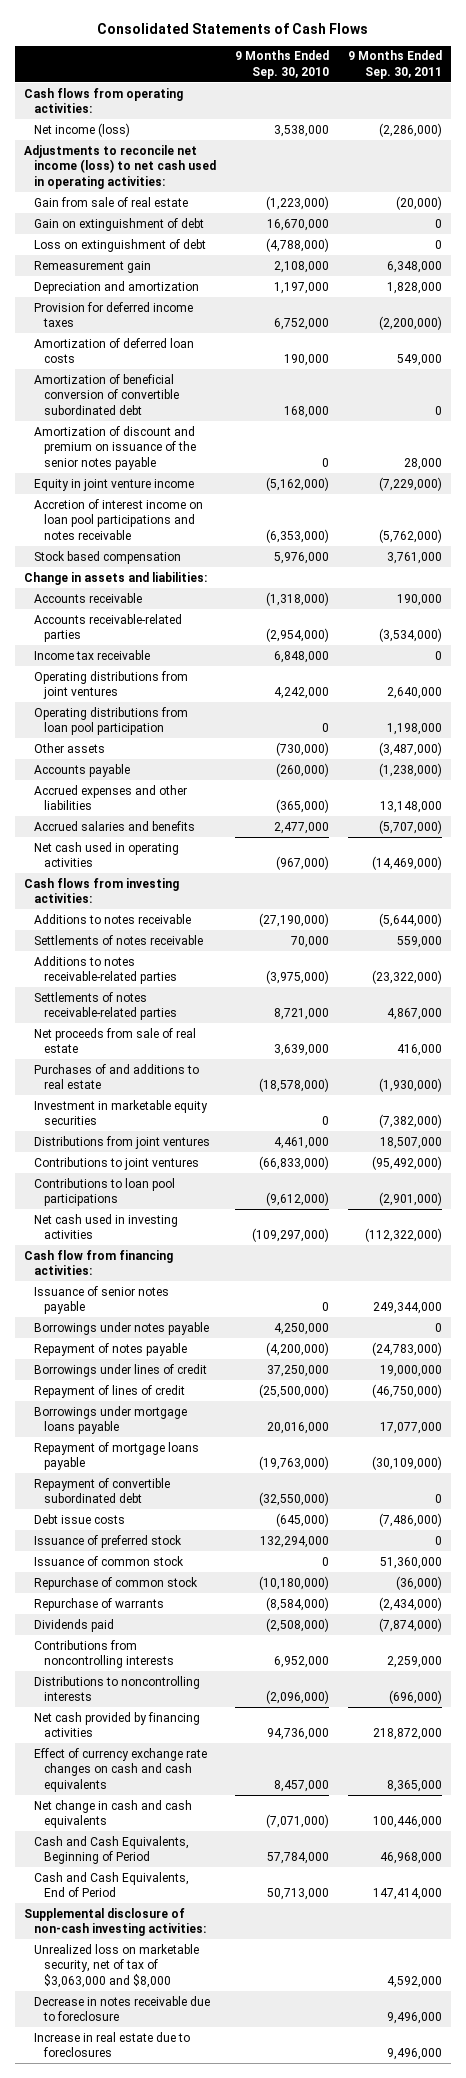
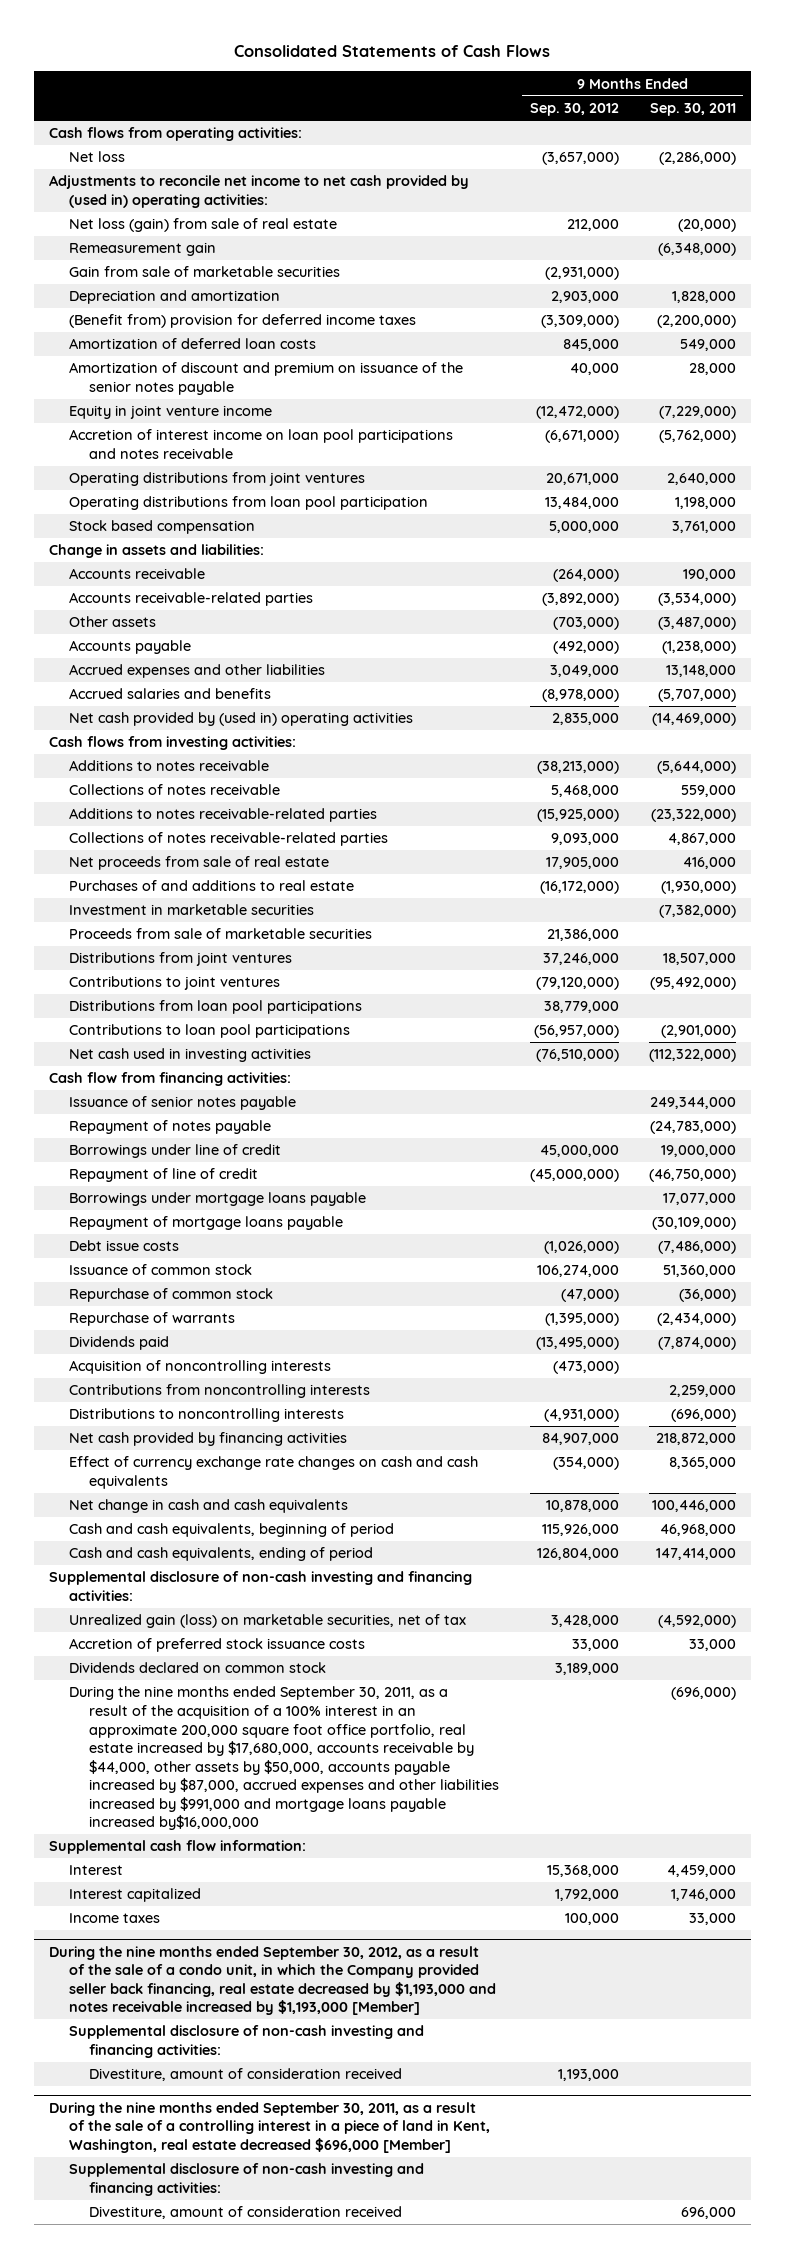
- | 9 Months Ended Sep. 30, 2010 | 9 Months Ended Sep. 30, 2011
+ | 9 Months Ended Sep. 30, 2012 | 9 Months Ended Sep. 30, 2011
- Net income (loss) | 3,538,000 | (2,286,000)
- Adjustments to reconcile net income (loss) to net cash used in operating activities:
- Gain from sale of real estate | (1,223,000) | (20,000)
- Gain on extinguishment of debt | 16,670,000 | 0
- Loss on extinguishment of debt | (4,788,000) | 0
- Remeasurement gain | 2,108,000 | 6,348,000
+ Net loss | (3,657,000) | (2,286,000)
+ Adjustments to reconcile net income to net cash provided by (used in) operating activities:
+ Net loss (gain) from sale of real estate | 212,000 | (20,000)
+ Remeasurement gain | | (6,348,000)
+ Gain from sale of marketable securities | (2,931,000) |
- Provision for deferred income taxes | 6,752,000 | (2,200,000)
+ (Benefit from) provision for deferred income taxes | (3,309,000) | (2,200,000)
- Amortization of beneficial conversion of convertible subordinated debt | 168,000 | 0
moved up: Operating distributions from joint ventures | 20,671,000 | 2,640,000
moved up: Operating distributions from loan pool participation | 13,484,000 | 1,198,000
- Income tax receivable | 6,848,000 | 0
- Net cash used in operating activities | (967,000) | (14,469,000)
+ Net cash provided by (used in) operating activities | 2,835,000 | (14,469,000)
- Settlements of notes receivable | 70,000 | 559,000
+ Collections of notes receivable | 5,468,000 | 559,000
- Settlements of notes receivable-related parties | 8,721,000 | 4,867,000
+ Collections of notes receivable-related parties | 9,093,000 | 4,867,000
- Investment in marketable equity securities | 0 | (7,382,000)
+ Investment in marketable securities | | (7,382,000)
+ Proceeds from sale of marketable securities | 21,386,000 |
+ Distributions from loan pool participations | 38,779,000 |
- Borrowings under notes payable | 4,250,000 | 0
- Borrowings under lines of credit | 37,250,000 | 19,000,000
- Repayment of lines of credit | (25,500,000) | (46,750,000)
+ Borrowings under line of credit | 45,000,000 | 19,000,000
+ Repayment of line of credit | (45,000,000) | (46,750,000)
- Repayment of convertible subordinated debt | (32,550,000) | 0
- Issuance of preferred stock | 132,294,000 | 0
+ Acquisition of noncontrolling interests | (473,000) |
- Cash and Cash Equivalents, Beginning of Period | 57,784,000 | 46,968,000
- Cash and Cash Equivalents, End of Period | 50,713,000 | 147,414,000
- Supplemental disclosure of non-cash investing activities:
- Unrealized loss on marketable security, net of tax of $3,063,000 and $8,000 | | 4,592,000
- Decrease in notes receivable due to foreclosure | | 9,496,000
- Increase in real estate due to foreclosures | | 9,496,000
+ Cash and cash equivalents, beginning of period | 115,926,000 | 46,968,000
+ Cash and cash equivalents, ending of period | 126,804,000 | 147,414,000
+ Supplemental disclosure of non-cash investing and financing activities:
+ Unrealized gain (loss) on marketable securities, net of tax | 3,428,000 | (4,592,000)
+ Accretion of preferred stock issuance costs | 33,000 | 33,000
+ Dividends declared on common stock | 3,189,000 |
+ During the nine months ended September 30, 2011, as a result of the acquisition of a 100% interest in an approximate 200,000 square foot office portfolio, real estate increased by $17,680,000, accounts receivable by $44,000, other assets by $50,000, accounts payable increased by $87,000, accrued expenses and other liabilities increased by $991,000 and mortgage loans payable increased by$16,000,000 | | (696,000)
+ Supplemental cash flow information:
+ Interest | 15,368,000 | 4,459,000
+ Interest capitalized | 1,792,000 | 1,746,000
+ Income taxes | 100,000 | 33,000
+ During the nine months ended September 30, 2012, as a result of the sale of a condo unit, in which the Company provided seller back financing, real estate decreased by $1,193,000 and notes receivable increased by $1,193,000 [Member]
+ Supplemental disclosure of non-cash investing and financing activities:
+ Divestiture, amount of consideration received | 1,193,000 |
+ During the nine months ended September 30, 2011, as a result of the sale of a controlling interest in a piece of land in Kent, Washington, real estate decreased $696,000 [Member]
+ Supplemental disclosure of non-cash investing and financing activities:
+ Divestiture, amount of consideration received | | 696,000

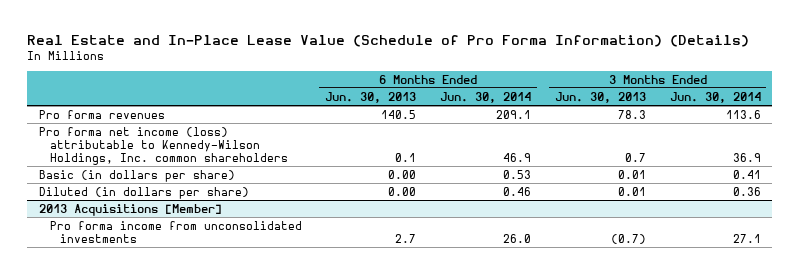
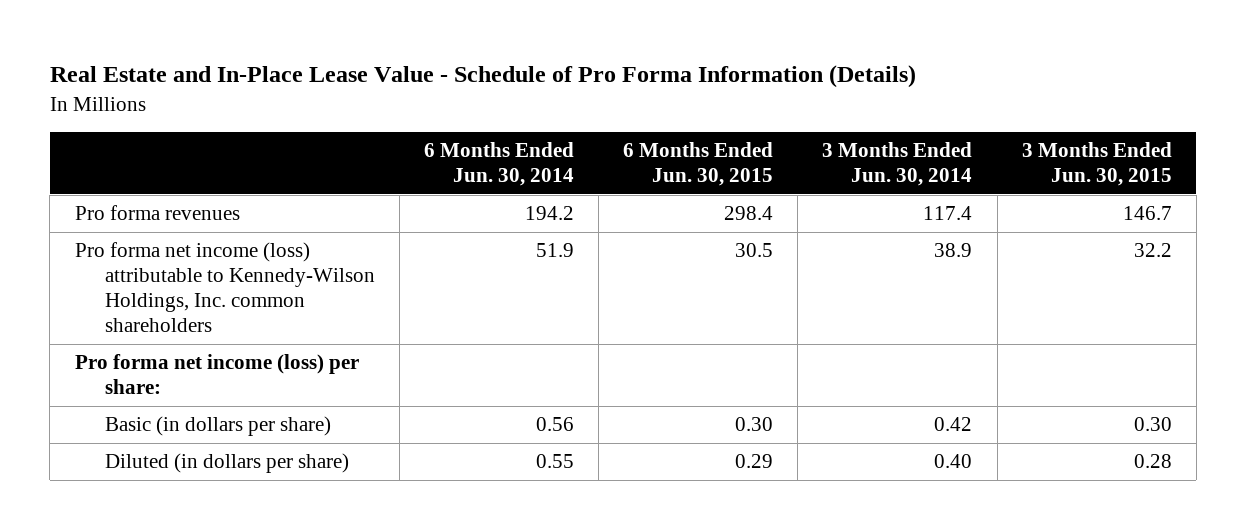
- Real Estate and In-Place Lease Value (Schedule of Pro Forma Information) (Details)
+ Real Estate and In-Place Lease Value - Schedule of Pro Forma Information (Details)
- | 6 Months Ended Jun. 30, 2013 | 6 Months Ended Jun. 30, 2014 | 3 Months Ended Jun. 30, 2013 | 3 Months Ended Jun. 30, 2014
+ | 6 Months Ended Jun. 30, 2014 | 6 Months Ended Jun. 30, 2015 | 3 Months Ended Jun. 30, 2014 | 3 Months Ended Jun. 30, 2015
- Pro forma revenues | 140.5 | 209.1 | 78.3 | 113.6
- Pro forma net income (loss) attributable to Kennedy-Wilson Holdings, Inc. common shareholders | 0.1 | 46.9 | 0.7 | 36.9
- Basic (in dollars per share) | 0.00 | 0.53 | 0.01 | 0.41
- Diluted (in dollars per share) | 0.00 | 0.46 | 0.01 | 0.36
- 2013 Acquisitions [Member]
- Pro forma income from unconsolidated investments | 2.7 | 26.0 | (0.7) | 27.1
+ Pro forma revenues | 194.2 | 298.4 | 117.4 | 146.7
+ Pro forma net income (loss) attributable to Kennedy-Wilson Holdings, Inc. common shareholders | 51.9 | 30.5 | 38.9 | 32.2
+ Pro forma net income (loss) per share:
+ Basic (in dollars per share) | 0.56 | 0.30 | 0.42 | 0.30
+ Diluted (in dollars per share) | 0.55 | 0.29 | 0.40 | 0.28

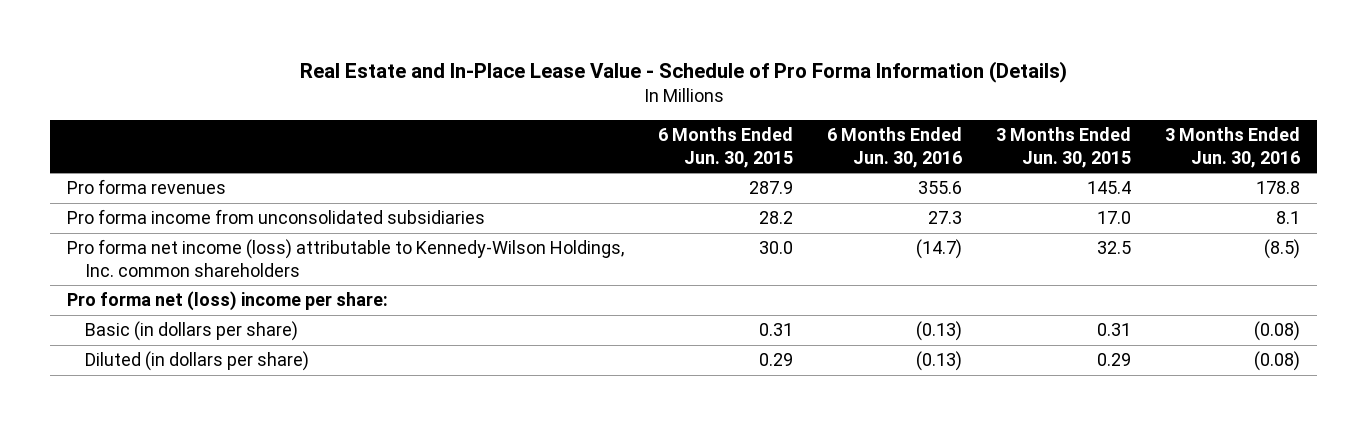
- | 6 Months Ended Jun. 30, 2014 | 6 Months Ended Jun. 30, 2015 | 3 Months Ended Jun. 30, 2014 | 3 Months Ended Jun. 30, 2015
+ | 6 Months Ended Jun. 30, 2015 | 6 Months Ended Jun. 30, 2016 | 3 Months Ended Jun. 30, 2015 | 3 Months Ended Jun. 30, 2016
- Pro forma revenues | 194.2 | 298.4 | 117.4 | 146.7
- Pro forma net income (loss) attributable to Kennedy-Wilson Holdings, Inc. common shareholders | 51.9 | 30.5 | 38.9 | 32.2
- Pro forma net income (loss) per share:
- Basic (in dollars per share) | 0.56 | 0.30 | 0.42 | 0.30
- Diluted (in dollars per share) | 0.55 | 0.29 | 0.40 | 0.28
+ Pro forma revenues | 287.9 | 355.6 | 145.4 | 178.8
+ Pro forma income from unconsolidated subsidiaries | 28.2 | 27.3 | 17.0 | 8.1
+ Pro forma net income (loss) attributable to Kennedy-Wilson Holdings, Inc. common shareholders | 30.0 | (14.7) | 32.5 | (8.5)
+ Pro forma net (loss) income per share:
+ Basic (in dollars per share) | 0.31 | (0.13) | 0.31 | (0.08)
+ Diluted (in dollars per share) | 0.29 | (0.13) | 0.29 | (0.08)

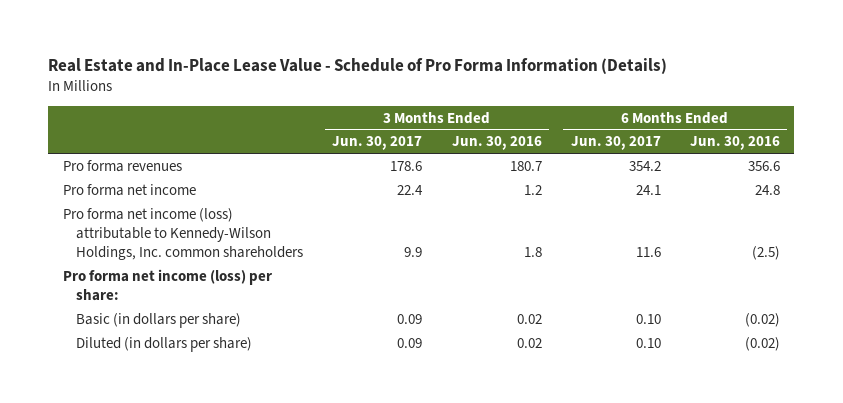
- | 6 Months Ended Jun. 30, 2015 | 6 Months Ended Jun. 30, 2016 | 3 Months Ended Jun. 30, 2015 | 3 Months Ended Jun. 30, 2016
+ | 3 Months Ended Jun. 30, 2017 | 3 Months Ended Jun. 30, 2016 | 6 Months Ended Jun. 30, 2017 | 6 Months Ended Jun. 30, 2016
- Pro forma revenues | 287.9 | 355.6 | 145.4 | 178.8
- Pro forma income from unconsolidated subsidiaries | 28.2 | 27.3 | 17.0 | 8.1
- Pro forma net income (loss) attributable to Kennedy-Wilson Holdings, Inc. common shareholders | 30.0 | (14.7) | 32.5 | (8.5)
- Pro forma net (loss) income per share:
- Basic (in dollars per share) | 0.31 | (0.13) | 0.31 | (0.08)
- Diluted (in dollars per share) | 0.29 | (0.13) | 0.29 | (0.08)
+ Pro forma revenues | 178.6 | 180.7 | 354.2 | 356.6
+ Pro forma net income | 22.4 | 1.2 | 24.1 | 24.8
+ Pro forma net income (loss) attributable to Kennedy-Wilson Holdings, Inc. common shareholders | 9.9 | 1.8 | 11.6 | (2.5)
+ Pro forma net income (loss) per share:
+ Basic (in dollars per share) | 0.09 | 0.02 | 0.10 | (0.02)
+ Diluted (in dollars per share) | 0.09 | 0.02 | 0.10 | (0.02)

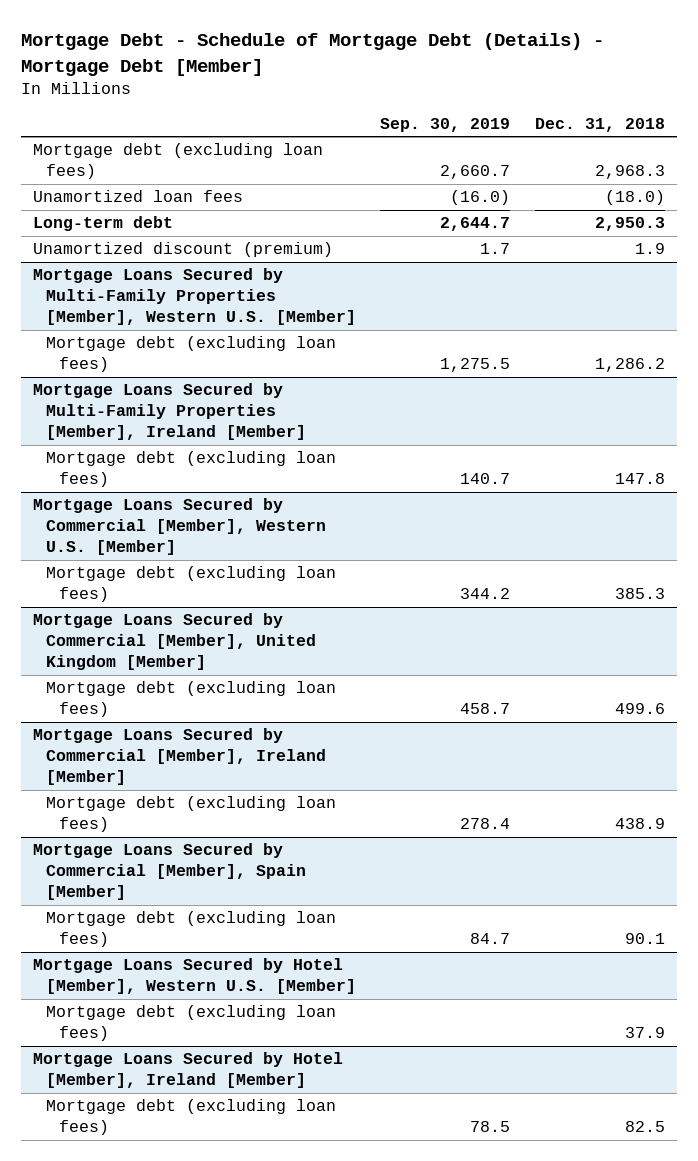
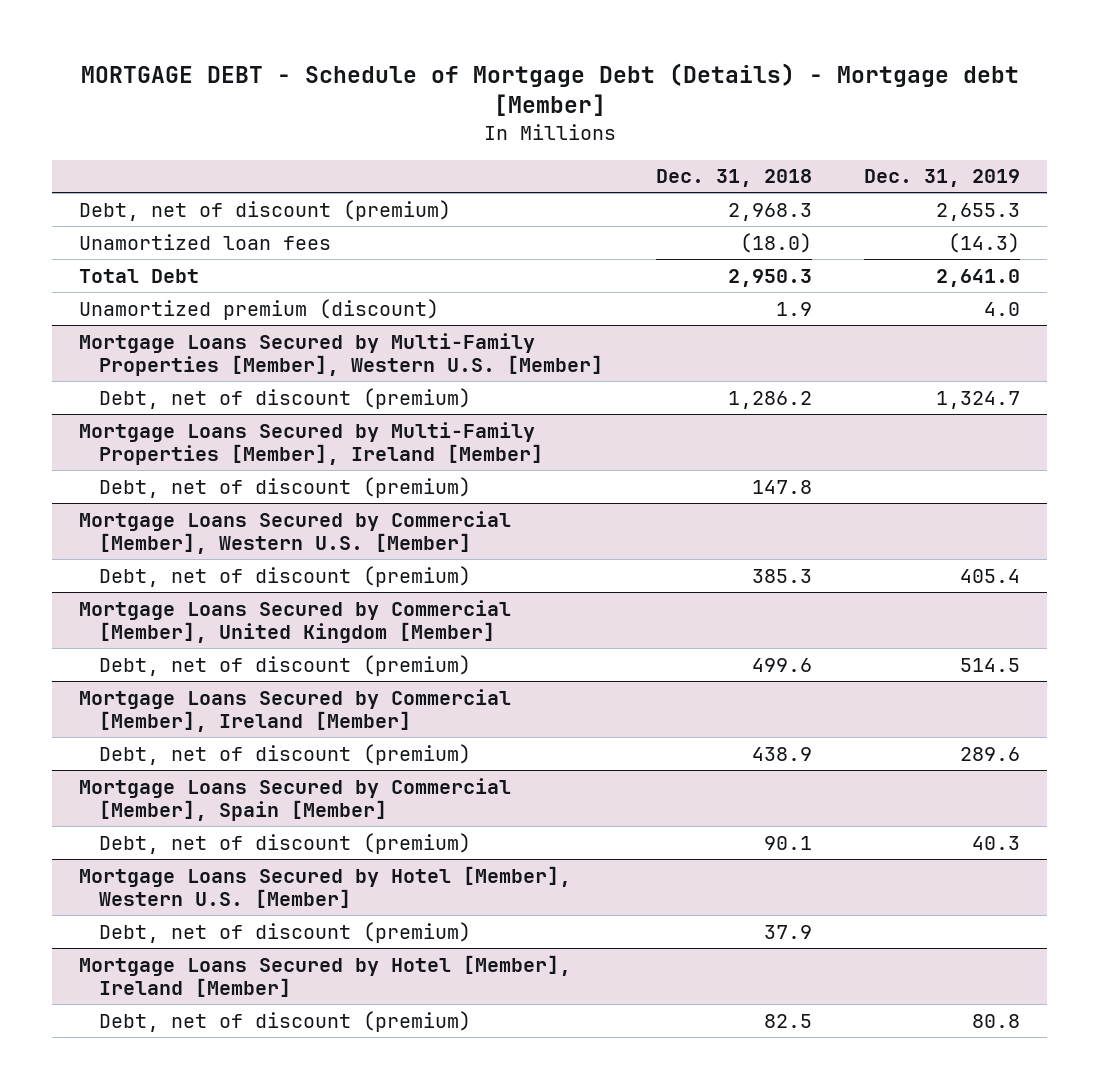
- Mortgage Debt - Schedule of Mortgage Debt (Details) - Mortgage Debt [Member]
+ MORTGAGE DEBT - Schedule of Mortgage Debt (Details) - Mortgage debt [Member]
- | Sep. 30, 2019 | Dec. 31, 2018
+ | Dec. 31, 2018 | Dec. 31, 2019
- Mortgage debt (excluding loan fees) | 2,660.7 | 2,968.3
+ Debt, net of discount (premium) | 2,968.3 | 2,655.3
- Long-term debt | 2,644.7 | 2,950.3
- Unamortized discount (premium) | 1.7 | 1.9
+ Total Debt | 2,950.3 | 2,641.0
+ Unamortized premium (discount) | 1.9 | 4.0
@ Mortgage Loans Secured by Multi-Family Properties [Member], Western U.S. [Member]
- Mortgage debt (excluding loan fees) | 1,275.5 | 1,286.2
+ Debt, net of discount (premium) | 1,286.2 | 1,324.7
@ Mortgage Loans Secured by Multi-Family Properties [Member], Ireland [Member]
- Mortgage debt (excluding loan fees) | 140.7 | 147.8
+ Debt, net of discount (premium) | 147.8 |
@ Mortgage Loans Secured by Commercial [Member], Western U.S. [Member]
- Mortgage debt (excluding loan fees) | 344.2 | 385.3
+ Debt, net of discount (premium) | 385.3 | 405.4
@ Mortgage Loans Secured by Commercial [Member], United Kingdom [Member]
- Mortgage debt (excluding loan fees) | 458.7 | 499.6
+ Debt, net of discount (premium) | 499.6 | 514.5
@ Mortgage Loans Secured by Commercial [Member], Ireland [Member]
- Mortgage debt (excluding loan fees) | 278.4 | 438.9
+ Debt, net of discount (premium) | 438.9 | 289.6
@ Mortgage Loans Secured by Commercial [Member], Spain [Member]
- Mortgage debt (excluding loan fees) | 84.7 | 90.1
+ Debt, net of discount (premium) | 90.1 | 40.3
@ Mortgage Loans Secured by Hotel [Member], Western U.S. [Member]
- Mortgage debt (excluding loan fees) | | 37.9
+ Debt, net of discount (premium) | 37.9 |
@ Mortgage Loans Secured by Hotel [Member], Ireland [Member]
- Mortgage debt (excluding loan fees) | 78.5 | 82.5
+ Debt, net of discount (premium) | 82.5 | 80.8

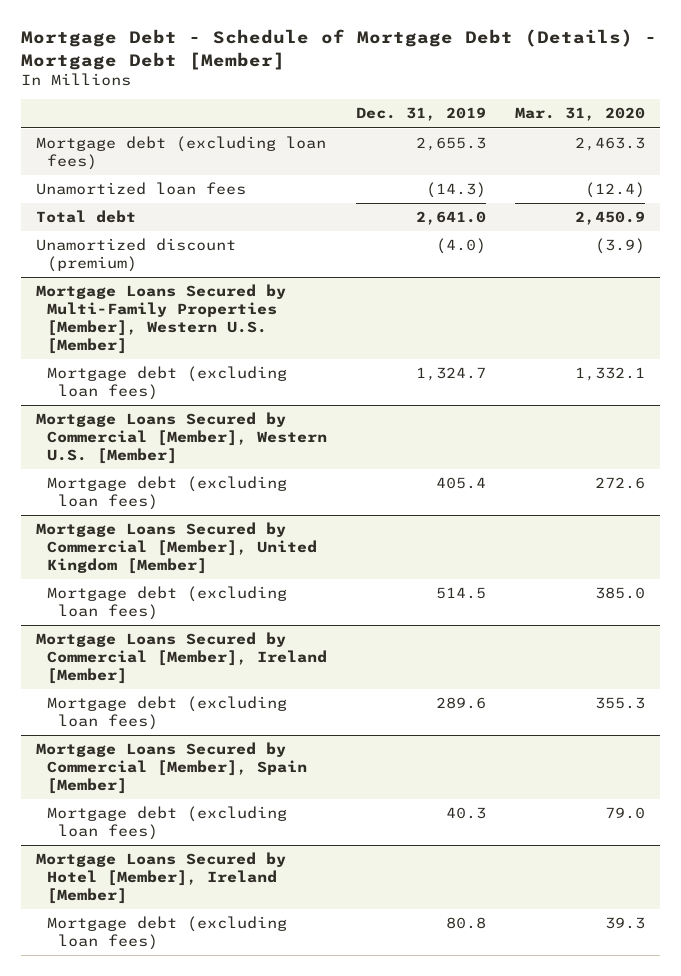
- MORTGAGE DEBT - Schedule of Mortgage Debt (Details) - Mortgage debt [Member]
+ Mortgage Debt - Schedule of Mortgage Debt (Details) - Mortgage Debt [Member]
- | Dec. 31, 2018 | Dec. 31, 2019
+ | Dec. 31, 2019 | Mar. 31, 2020
- Debt, net of discount (premium) | 2,968.3 | 2,655.3
+ Mortgage debt (excluding loan fees) | 2,655.3 | 2,463.3
- Total Debt | 2,950.3 | 2,641.0
- Unamortized premium (discount) | 1.9 | 4.0
+ Total debt | 2,641.0 | 2,450.9
+ Unamortized discount (premium) | (4.0) | (3.9)
@ Mortgage Loans Secured by Multi-Family Properties [Member], Western U.S. [Member]
- Debt, net of discount (premium) | 1,286.2 | 1,324.7
- Mortgage Loans Secured by Multi-Family Properties [Member], Ireland [Member]
- Debt, net of discount (premium) | 147.8 |
@ Mortgage Loans Secured by Multi-Family Properties [Member], Western U.S. [Member]
+ Mortgage debt (excluding loan fees) | 1,324.7 | 1,332.1
@ Mortgage Loans Secured by Commercial [Member], Western U.S. [Member]
- Debt, net of discount (premium) | 385.3 | 405.4
+ Mortgage debt (excluding loan fees) | 405.4 | 272.6
@ Mortgage Loans Secured by Commercial [Member], United Kingdom [Member]
- Debt, net of discount (premium) | 499.6 | 514.5
+ Mortgage debt (excluding loan fees) | 514.5 | 385.0
@ Mortgage Loans Secured by Commercial [Member], Ireland [Member]
- Debt, net of discount (premium) | 438.9 | 289.6
+ Mortgage debt (excluding loan fees) | 289.6 | 355.3
@ Mortgage Loans Secured by Commercial [Member], Spain [Member]
- Debt, net of discount (premium) | 90.1 | 40.3
- Mortgage Loans Secured by Hotel [Member], Western U.S. [Member]
- Debt, net of discount (premium) | 37.9 |
@ Mortgage Loans Secured by Commercial [Member], Spain [Member]
+ Mortgage debt (excluding loan fees) | 40.3 | 79.0
@ Mortgage Loans Secured by Hotel [Member], Ireland [Member]
- Debt, net of discount (premium) | 82.5 | 80.8
+ Mortgage debt (excluding loan fees) | 80.8 | 39.3

